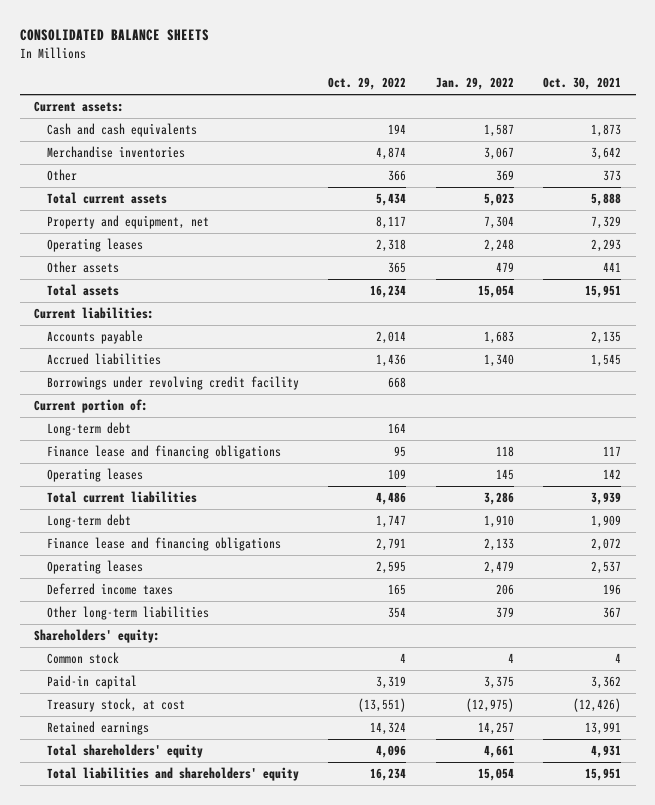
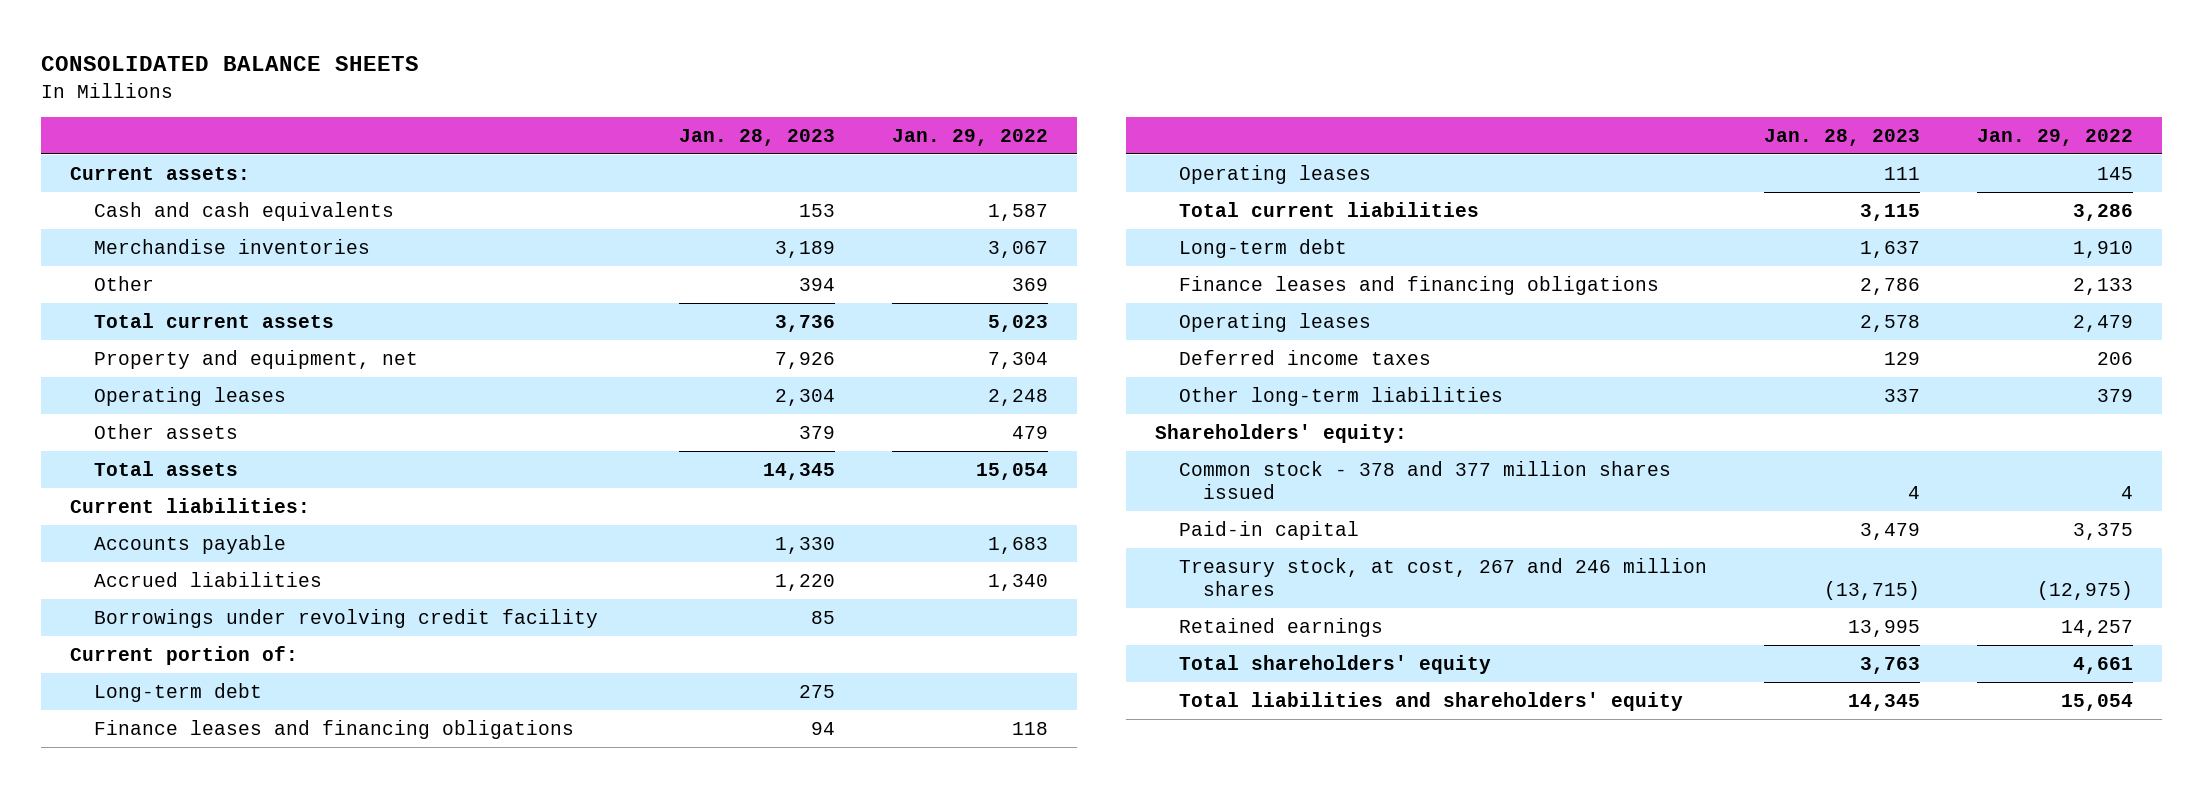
- | Oct. 29, 2022 | Jan. 29, 2022 | Oct. 30, 2021
+ | Jan. 28, 2023 | Jan. 29, 2022
- Finance lease and financing obligations | 95 | 118 | 117
+ Finance leases and financing obligations | 94 | 118
- Finance lease and financing obligations | 2,791 | 2,133 | 2,072
+ Finance leases and financing obligations | 2,786 | 2,133
- Common stock | 4 | 4 | 4
+ Common stock - 378 and 377 million shares issued | 4 | 4
- Treasury stock, at cost | (13,551) | (12,975) | (12,426)
+ Treasury stock, at cost, 267 and 246 million shares | (13,715) | (12,975)

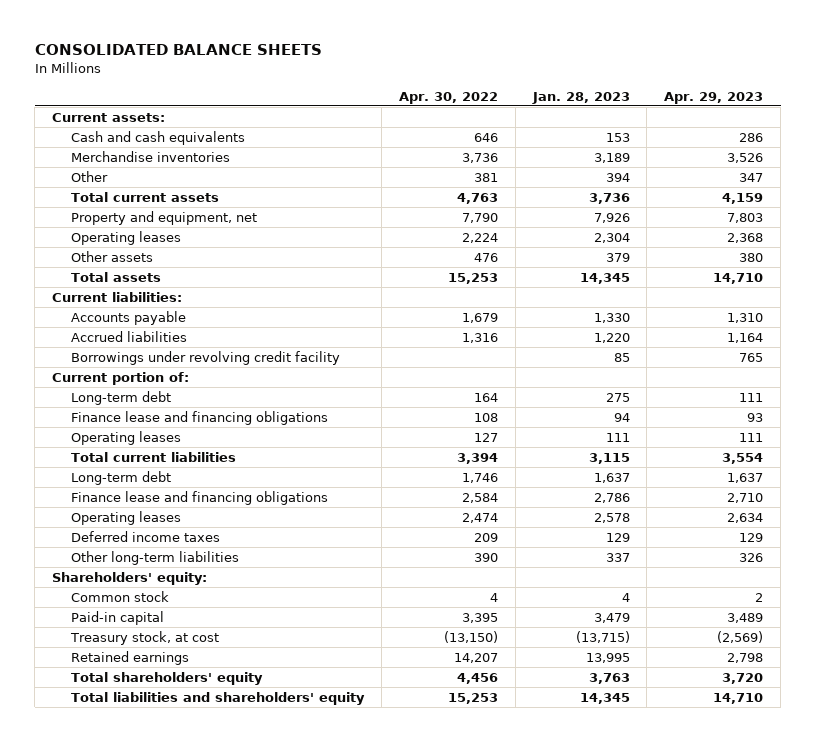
- | Jan. 28, 2023 | Jan. 29, 2022
+ | Apr. 30, 2022 | Jan. 28, 2023 | Apr. 29, 2023
- Finance leases and financing obligations | 94 | 118
+ Finance lease and financing obligations | 108 | 94 | 93
- Finance leases and financing obligations | 2,786 | 2,133
+ Finance lease and financing obligations | 2,584 | 2,786 | 2,710
- Common stock - 378 and 377 million shares issued | 4 | 4
+ Common stock | 4 | 4 | 2
- Treasury stock, at cost, 267 and 246 million shares | (13,715) | (12,975)
+ Treasury stock, at cost | (13,150) | (13,715) | (2,569)

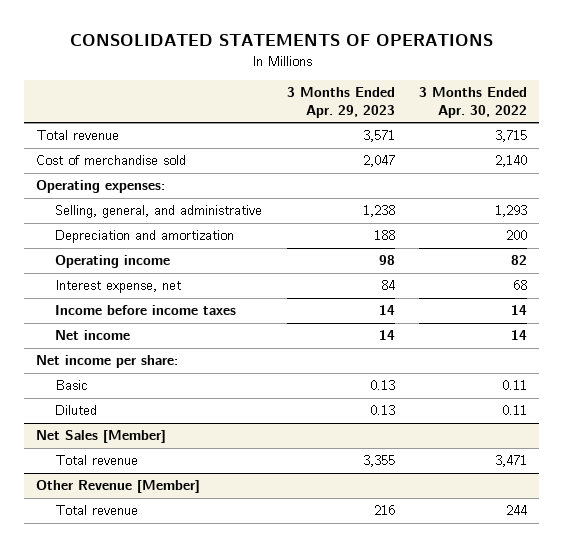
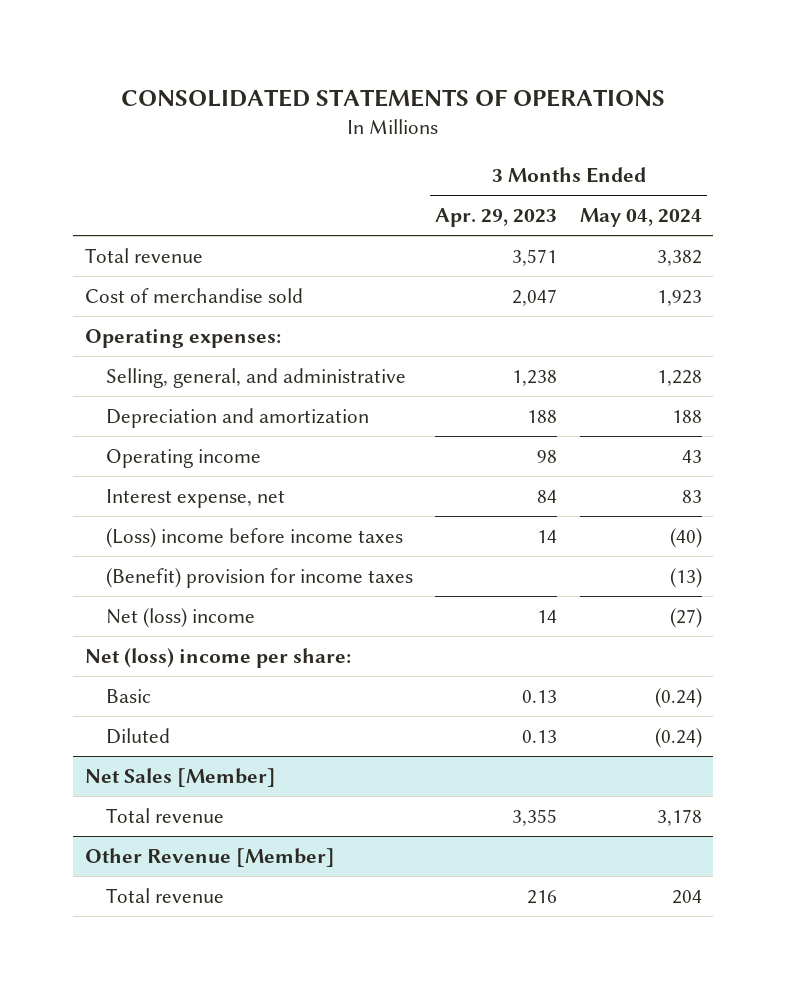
- | 3 Months Ended Apr. 29, 2023 | 3 Months Ended Apr. 30, 2022
+ | 3 Months Ended Apr. 29, 2023 | 3 Months Ended May 04, 2024
- Income before income taxes | 14 | 14
- Net income | 14 | 14
- Net income per share:
+ (Loss) income before income taxes | 14 | (40)
+ (Benefit) provision for income taxes | | (13)
+ Net (loss) income | 14 | (27)
+ Net (loss) income per share:

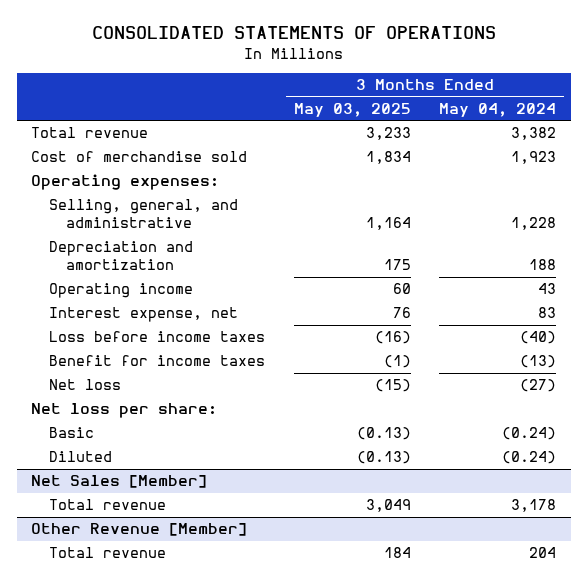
- | 3 Months Ended Apr. 29, 2023 | 3 Months Ended May 04, 2024
+ | 3 Months Ended May 03, 2025 | 3 Months Ended May 04, 2024
- (Loss) income before income taxes | 14 | (40)
- (Benefit) provision for income taxes | | (13)
- Net (loss) income | 14 | (27)
- Net (loss) income per share:
+ Loss before income taxes | (16) | (40)
+ Benefit for income taxes | (1) | (13)
+ Net loss | (15) | (27)
+ Net loss per share:

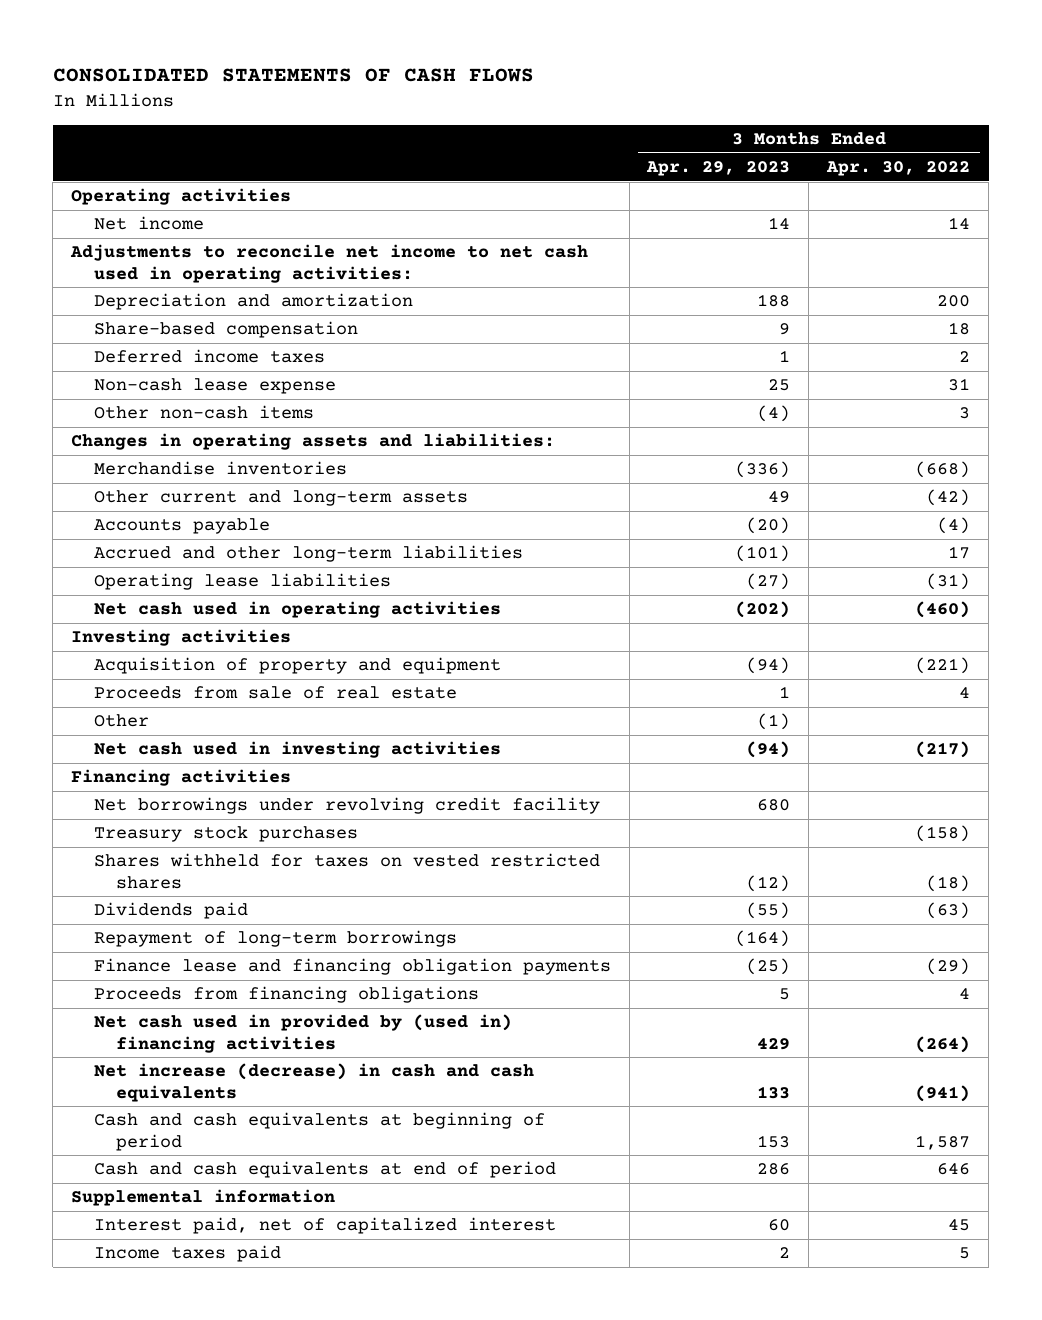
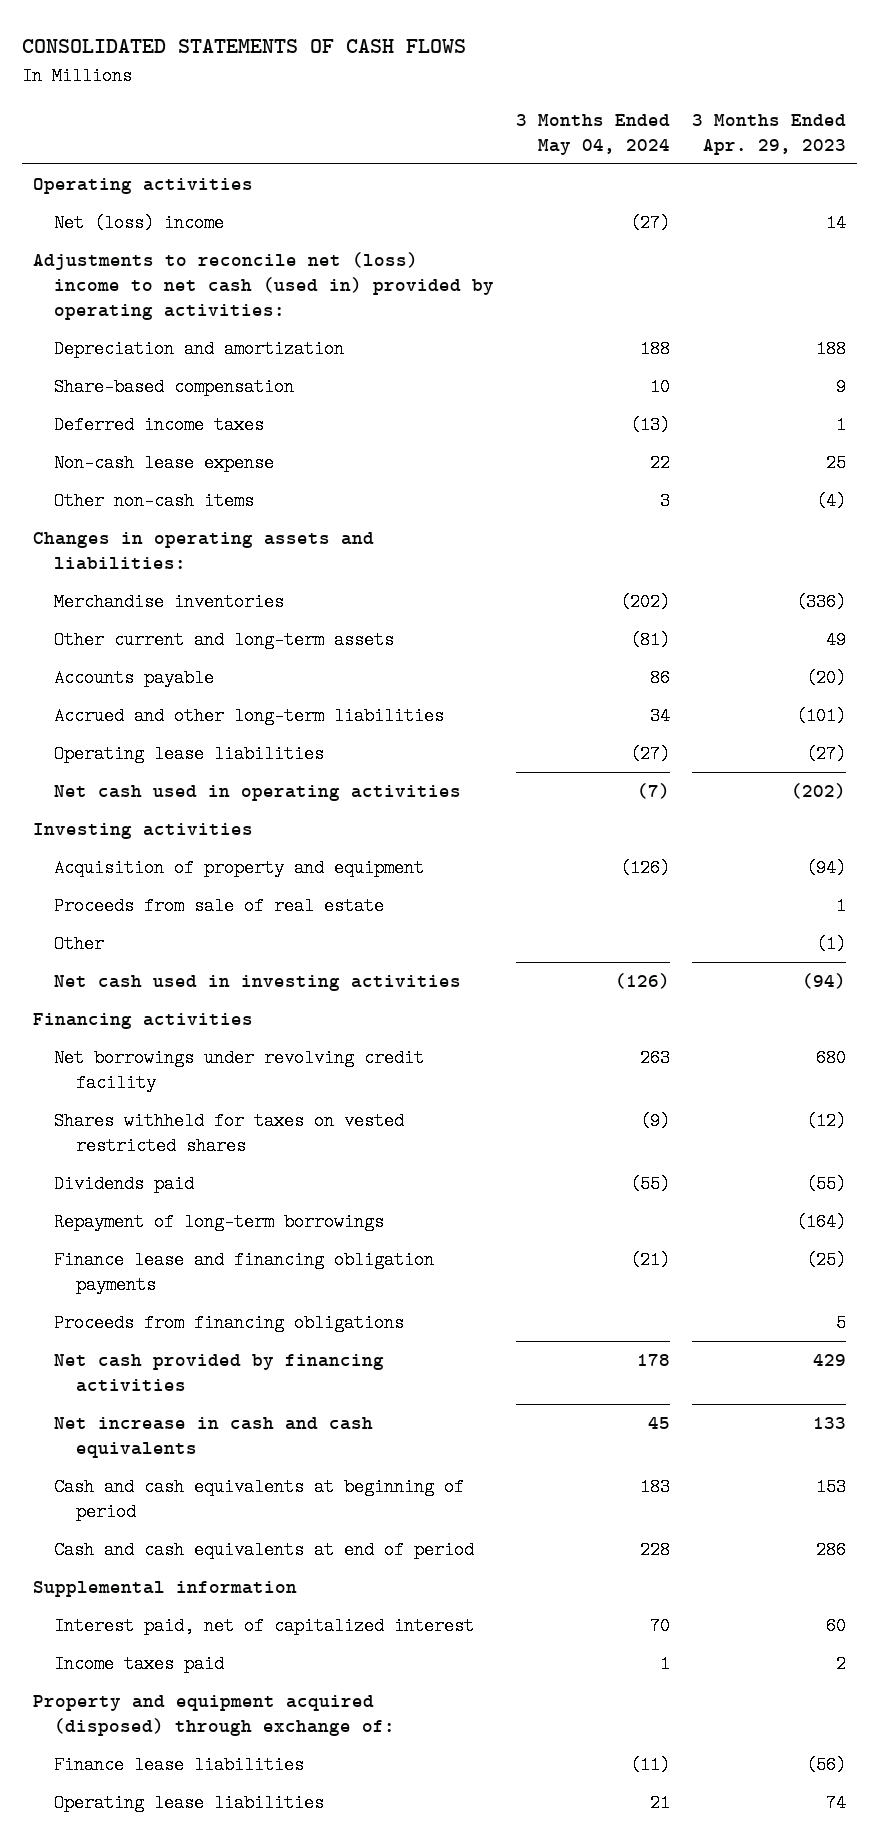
- | 3 Months Ended Apr. 29, 2023 | 3 Months Ended Apr. 30, 2022
+ | 3 Months Ended May 04, 2024 | 3 Months Ended Apr. 29, 2023
- Net income | 14 | 14
- Adjustments to reconcile net income to net cash used in operating activities:
+ Net (loss) income | (27) | 14
+ Adjustments to reconcile net (loss) income to net cash (used in) provided by operating activities:
- Treasury stock purchases | | (158)
- Net cash used in provided by (used in) financing activities | 429 | (264)
- Net increase (decrease) in cash and cash equivalents | 133 | (941)
+ Net cash provided by financing activities | 178 | 429
+ Net increase in cash and cash equivalents | 45 | 133
+ Property and equipment acquired (disposed) through exchange of:
+ Finance lease liabilities | (11) | (56)
+ Operating lease liabilities | 21 | 74

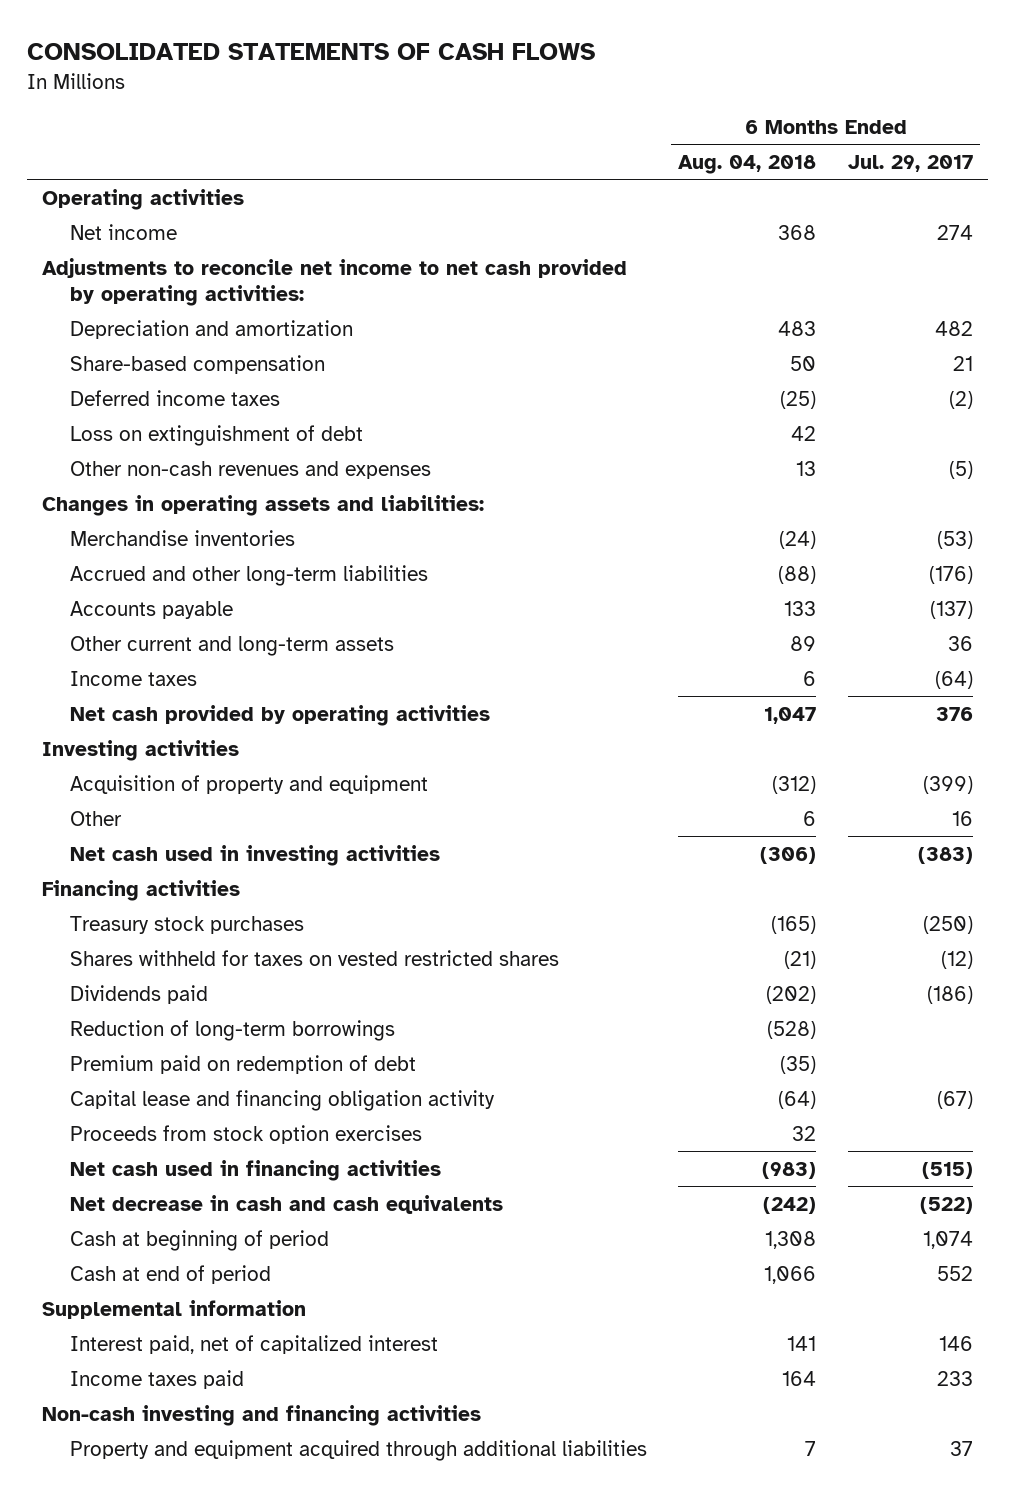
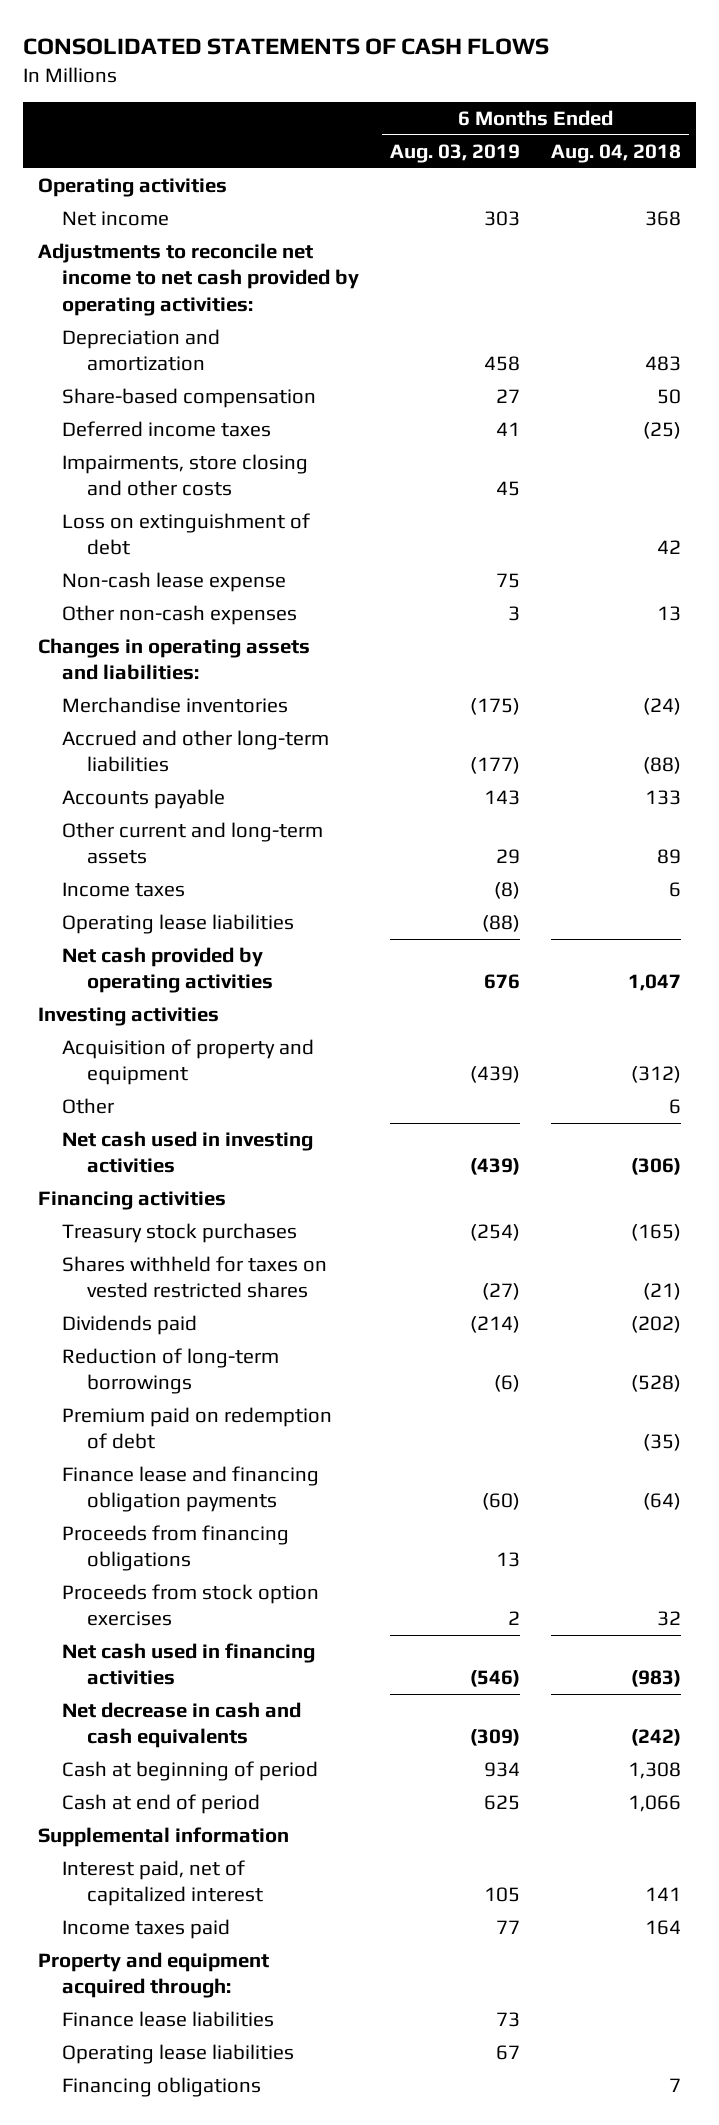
- | 6 Months Ended Aug. 04, 2018 | 6 Months Ended Jul. 29, 2017
+ | 6 Months Ended Aug. 03, 2019 | 6 Months Ended Aug. 04, 2018
+ Impairments, store closing and other costs | 45 |
- Other non-cash revenues and expenses | 13 | (5)
+ Non-cash lease expense | 75 |
+ Other non-cash expenses | 3 | 13
+ Operating lease liabilities | (88) |
- Capital lease and financing obligation activity | (64) | (67)
+ Finance lease and financing obligation payments | (60) | (64)
+ Proceeds from financing obligations | 13 |
- Non-cash investing and financing activities
- Property and equipment acquired through additional liabilities | 7 | 37
+ Property and equipment acquired through:
+ Finance lease liabilities | 73 |
+ Operating lease liabilities | 67 |
+ Financing obligations | | 7

